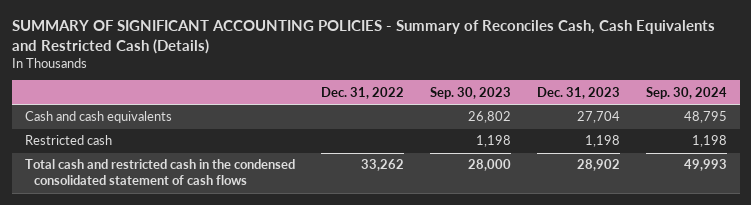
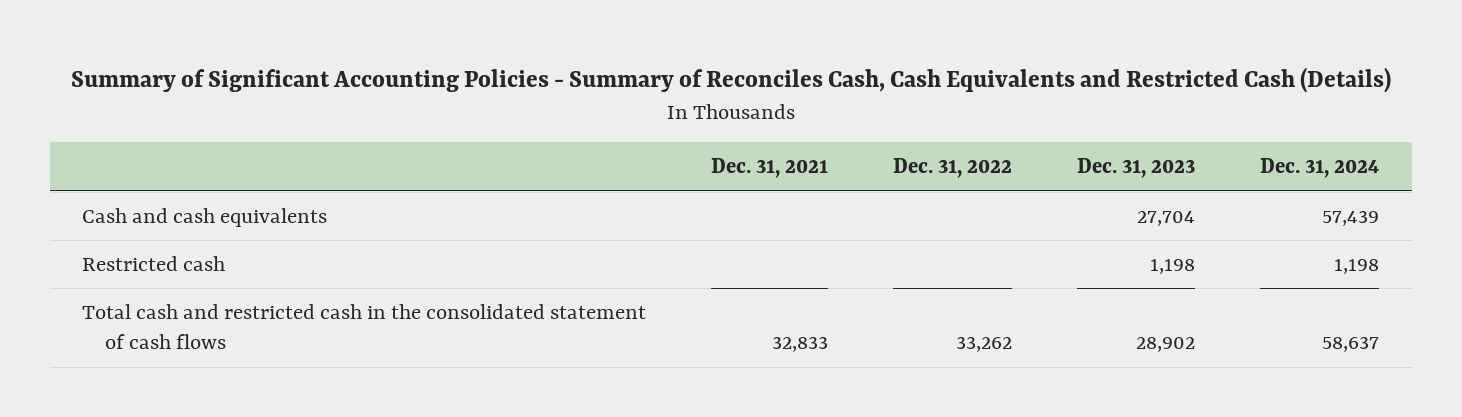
- SUMMARY OF SIGNIFICANT ACCOUNTING POLICIES - Summary of Reconciles Cash, Cash Equivalents and Restricted Cash (Details)
+ Summary of Significant Accounting Policies - Summary of Reconciles Cash, Cash Equivalents and Restricted Cash (Details)
- | Dec. 31, 2022 | Sep. 30, 2023 | Dec. 31, 2023 | Sep. 30, 2024
+ | Dec. 31, 2021 | Dec. 31, 2022 | Dec. 31, 2023 | Dec. 31, 2024
- Total cash and restricted cash in the condensed consolidated statement of cash flows | 33,262 | 28,000 | 28,902 | 49,993
+ Total cash and restricted cash in the consolidated statement of cash flows | 32,833 | 33,262 | 28,902 | 58,637

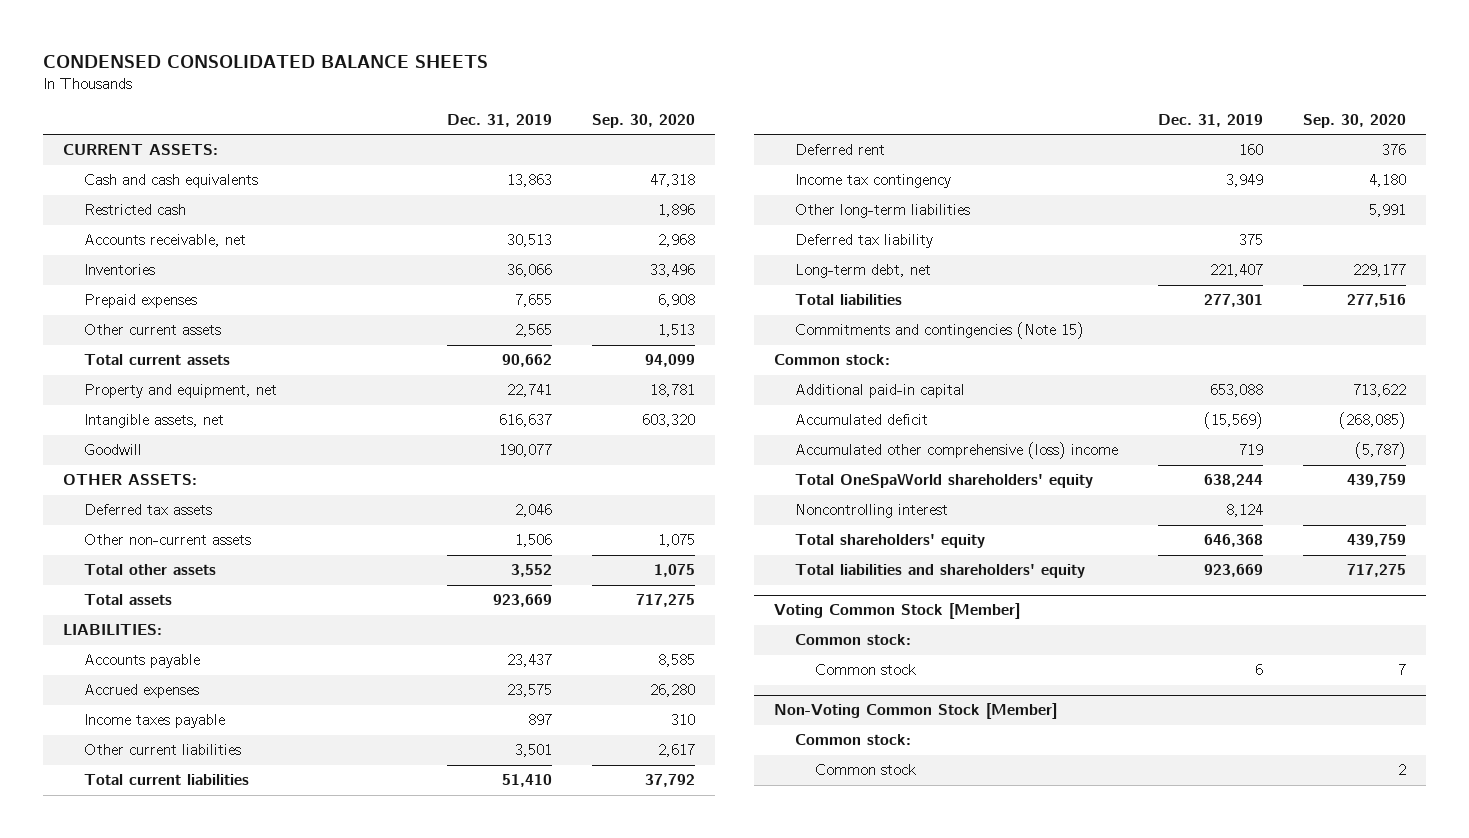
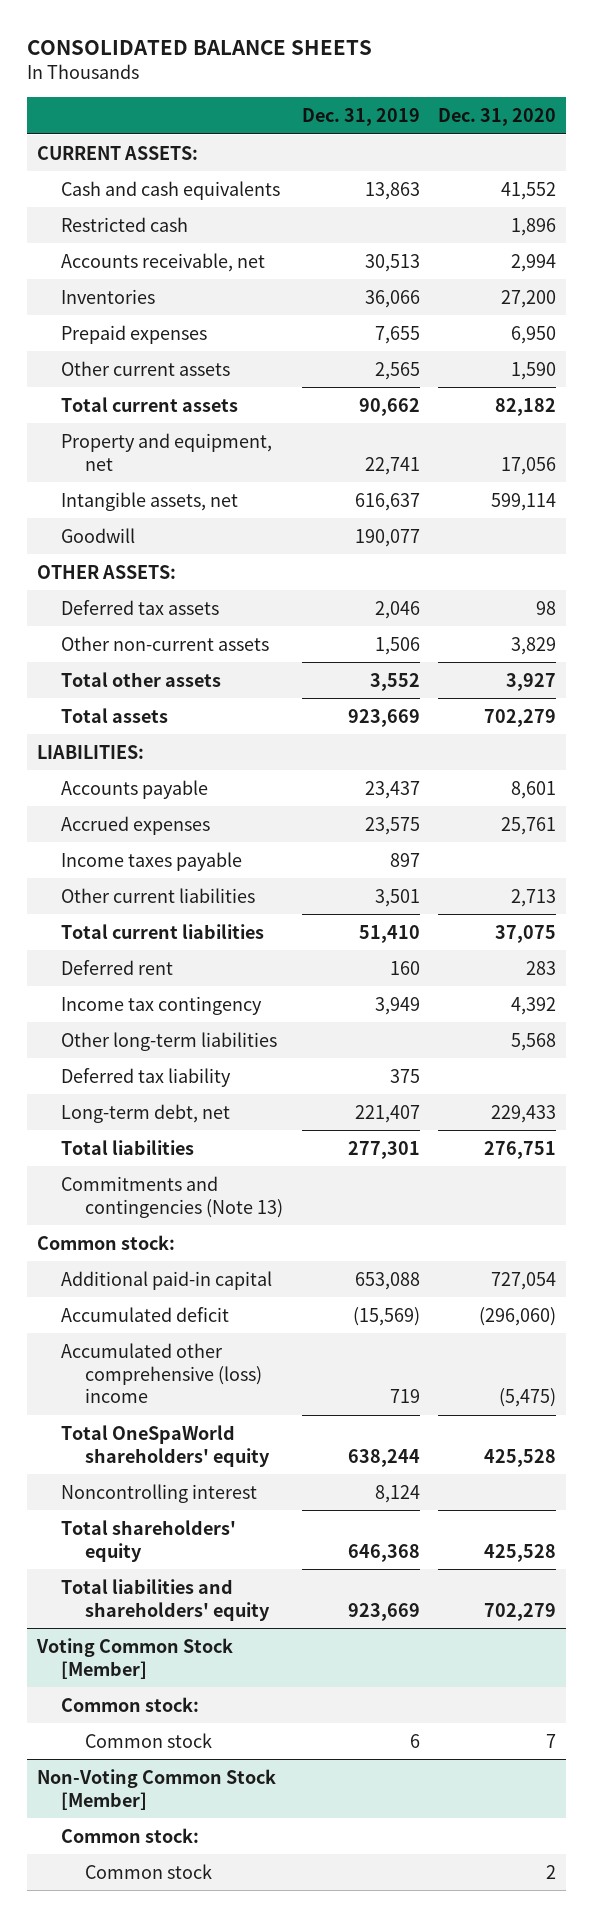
- CONDENSED CONSOLIDATED BALANCE SHEETS
+ CONSOLIDATED BALANCE SHEETS
- | Dec. 31, 2019 | Sep. 30, 2020
+ | Dec. 31, 2019 | Dec. 31, 2020
- Commitments and contingencies (Note 15)
+ Commitments and contingencies (Note 13)

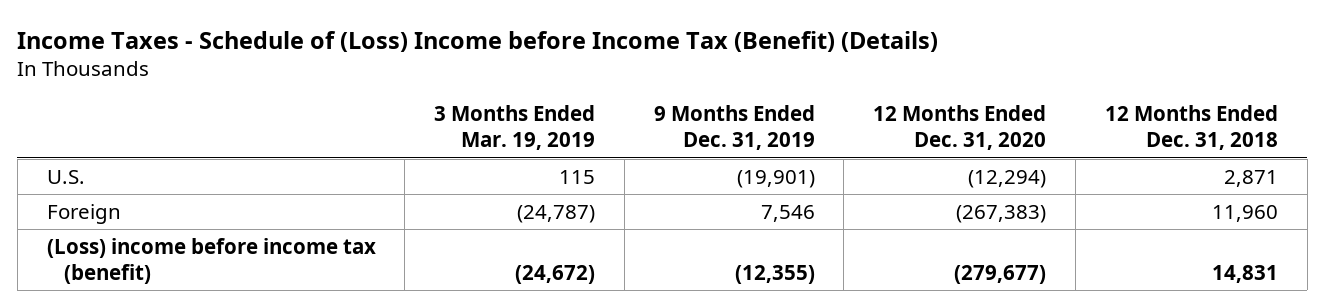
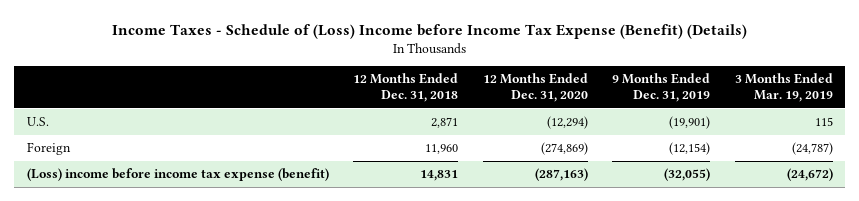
- Income Taxes - Schedule of (Loss) Income before Income Tax (Benefit) (Details)
+ Income Taxes - Schedule of (Loss) Income before Income Tax Expense (Benefit) (Details)
- | 3 Months Ended Mar. 19, 2019 | 9 Months Ended Dec. 31, 2019 | 12 Months Ended Dec. 31, 2020 | 12 Months Ended Dec. 31, 2018
+ | 12 Months Ended Dec. 31, 2018 | 12 Months Ended Dec. 31, 2020 | 9 Months Ended Dec. 31, 2019 | 3 Months Ended Mar. 19, 2019
- Foreign | (24,787) | 7,546 | (267,383) | 11,960
- (Loss) income before income tax (benefit) | (24,672) | (12,355) | (279,677) | 14,831
+ Foreign | 11,960 | (274,869) | (12,154) | (24,787)
+ (Loss) income before income tax expense (benefit) | 14,831 | (287,163) | (32,055) | (24,672)

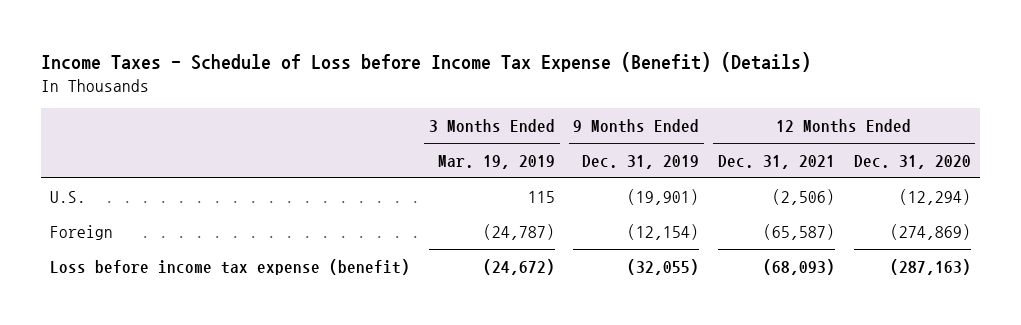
- Income Taxes - Schedule of (Loss) Income before Income Tax Expense (Benefit) (Details)
+ Income Taxes - Schedule of Loss before Income Tax Expense (Benefit) (Details)
- | 12 Months Ended Dec. 31, 2018 | 12 Months Ended Dec. 31, 2020 | 9 Months Ended Dec. 31, 2019 | 3 Months Ended Mar. 19, 2019
+ | 3 Months Ended Mar. 19, 2019 | 9 Months Ended Dec. 31, 2019 | 12 Months Ended Dec. 31, 2021 | 12 Months Ended Dec. 31, 2020
- (Loss) income before income tax expense (benefit) | 14,831 | (287,163) | (32,055) | (24,672)
+ Loss before income tax expense (benefit) | (24,672) | (32,055) | (68,093) | (287,163)

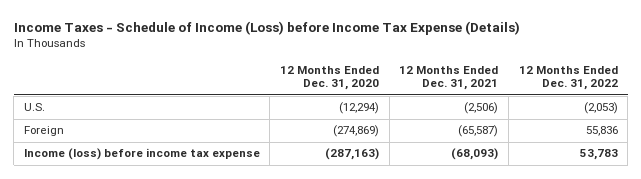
- Income Taxes - Schedule of Loss before Income Tax Expense (Benefit) (Details)
+ Income Taxes - Schedule of Income (Loss) before Income Tax Expense (Details)
- | 3 Months Ended Mar. 19, 2019 | 9 Months Ended Dec. 31, 2019 | 12 Months Ended Dec. 31, 2021 | 12 Months Ended Dec. 31, 2020
+ | 12 Months Ended Dec. 31, 2020 | 12 Months Ended Dec. 31, 2021 | 12 Months Ended Dec. 31, 2022
- Loss before income tax expense (benefit) | (24,672) | (32,055) | (68,093) | (287,163)
+ Income (loss) before income tax expense | (287,163) | (68,093) | 53,783

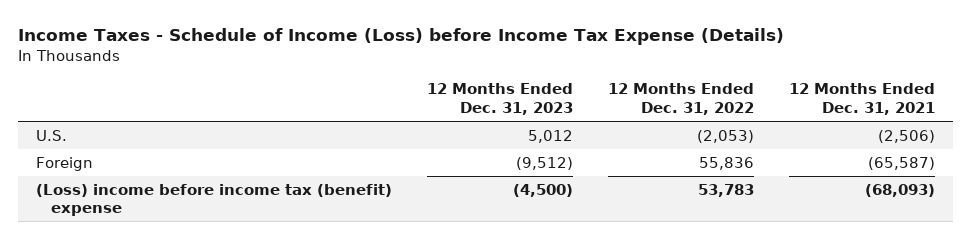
- | 12 Months Ended Dec. 31, 2020 | 12 Months Ended Dec. 31, 2021 | 12 Months Ended Dec. 31, 2022
+ | 12 Months Ended Dec. 31, 2023 | 12 Months Ended Dec. 31, 2022 | 12 Months Ended Dec. 31, 2021
- Income (loss) before income tax expense | (287,163) | (68,093) | 53,783
+ (Loss) income before income tax (benefit) expense | (4,500) | 53,783 | (68,093)

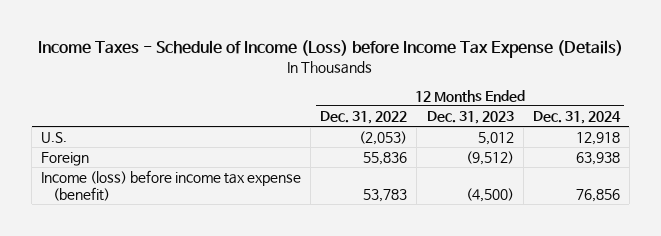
- | 12 Months Ended Dec. 31, 2023 | 12 Months Ended Dec. 31, 2022 | 12 Months Ended Dec. 31, 2021
+ | 12 Months Ended Dec. 31, 2022 | 12 Months Ended Dec. 31, 2023 | 12 Months Ended Dec. 31, 2024
- (Loss) income before income tax (benefit) expense | (4,500) | 53,783 | (68,093)
+ Income (loss) before income tax expense (benefit) | 53,783 | (4,500) | 76,856

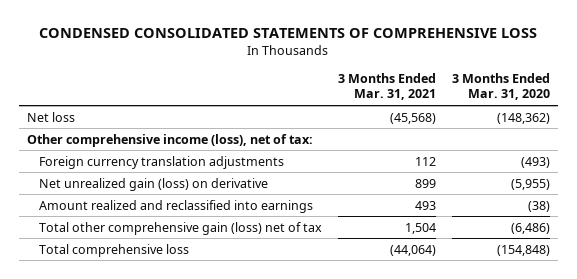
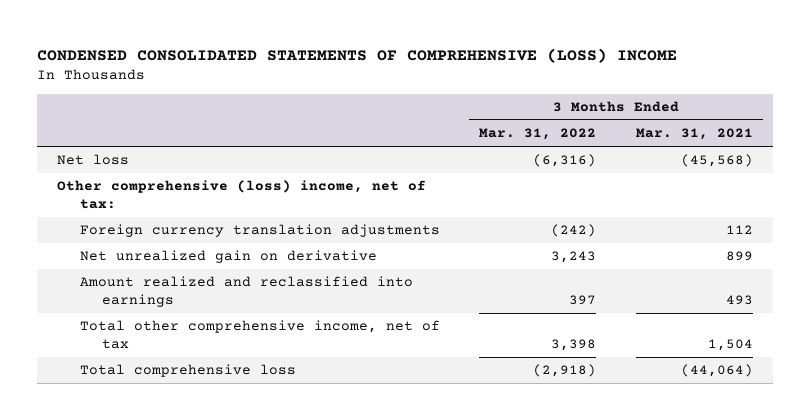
- CONDENSED CONSOLIDATED STATEMENTS OF COMPREHENSIVE LOSS
+ CONDENSED CONSOLIDATED STATEMENTS OF COMPREHENSIVE (LOSS) INCOME
- | 3 Months Ended Mar. 31, 2021 | 3 Months Ended Mar. 31, 2020
+ | 3 Months Ended Mar. 31, 2022 | 3 Months Ended Mar. 31, 2021
- Other comprehensive income (loss), net of tax:
+ Other comprehensive (loss) income, net of tax:
- Net unrealized gain (loss) on derivative | 899 | (5,955)
+ Net unrealized gain on derivative | 3,243 | 899
- Total other comprehensive gain (loss) net of tax | 1,504 | (6,486)
+ Total other comprehensive income, net of tax | 3,398 | 1,504

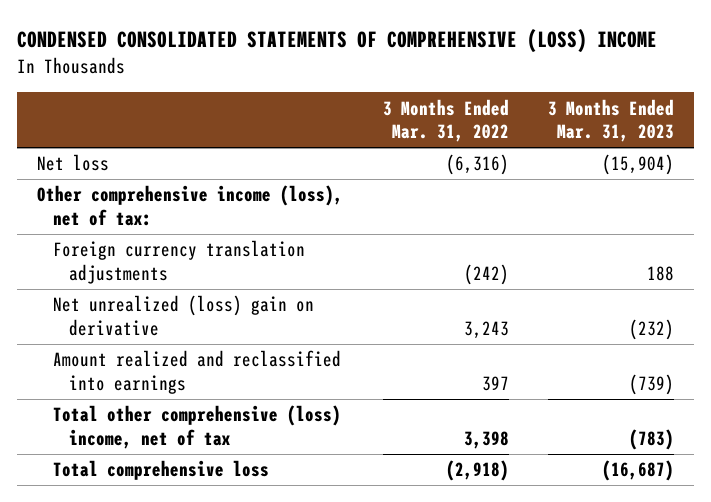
- | 3 Months Ended Mar. 31, 2022 | 3 Months Ended Mar. 31, 2021
+ | 3 Months Ended Mar. 31, 2022 | 3 Months Ended Mar. 31, 2023
- Other comprehensive (loss) income, net of tax:
+ Other comprehensive income (loss), net of tax:
- Net unrealized gain on derivative | 3,243 | 899
+ Net unrealized (loss) gain on derivative | 3,243 | (232)
- Total other comprehensive income, net of tax | 3,398 | 1,504
+ Total other comprehensive (loss) income, net of tax | 3,398 | (783)

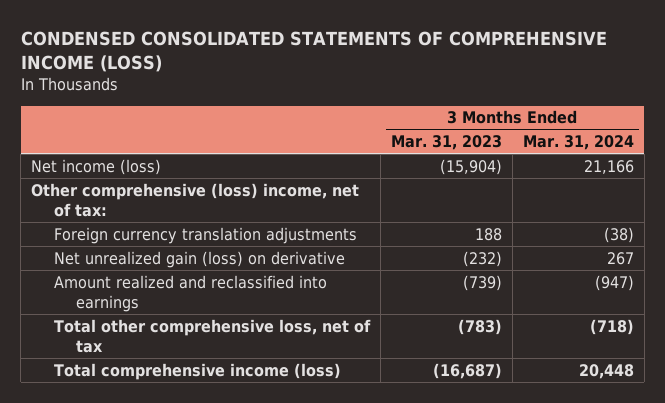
- CONDENSED CONSOLIDATED STATEMENTS OF COMPREHENSIVE (LOSS) INCOME
+ CONDENSED CONSOLIDATED STATEMENTS OF COMPREHENSIVE INCOME (LOSS)
- | 3 Months Ended Mar. 31, 2022 | 3 Months Ended Mar. 31, 2023
+ | 3 Months Ended Mar. 31, 2023 | 3 Months Ended Mar. 31, 2024
- Net loss | (6,316) | (15,904)
- Other comprehensive income (loss), net of tax:
+ Net income (loss) | (15,904) | 21,166
+ Other comprehensive (loss) income, net of tax:
- Net unrealized (loss) gain on derivative | 3,243 | (232)
+ Net unrealized gain (loss) on derivative | (232) | 267
- Total other comprehensive (loss) income, net of tax | 3,398 | (783)
- Total comprehensive loss | (2,918) | (16,687)
+ Total other comprehensive loss, net of tax | (783) | (718)
+ Total comprehensive income (loss) | (16,687) | 20,448

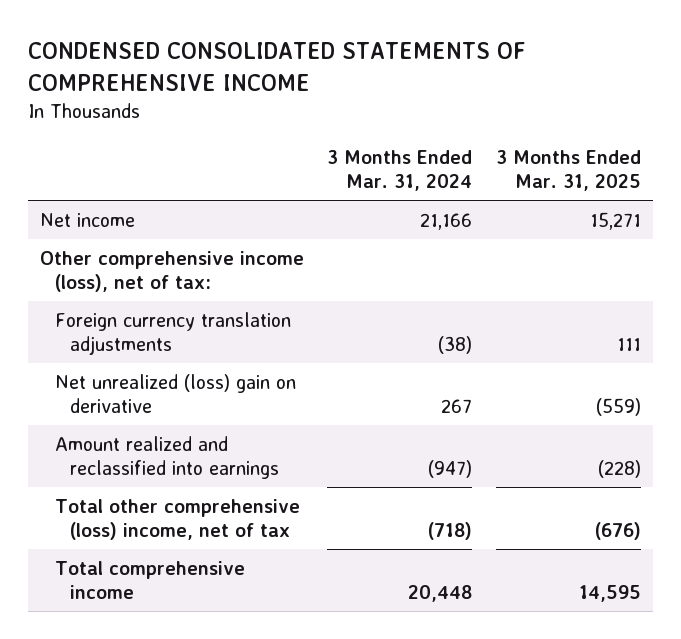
- CONDENSED CONSOLIDATED STATEMENTS OF COMPREHENSIVE INCOME (LOSS)
+ CONDENSED CONSOLIDATED STATEMENTS OF COMPREHENSIVE INCOME
- | 3 Months Ended Mar. 31, 2023 | 3 Months Ended Mar. 31, 2024
+ | 3 Months Ended Mar. 31, 2024 | 3 Months Ended Mar. 31, 2025
- Net income (loss) | (15,904) | 21,166
- Other comprehensive (loss) income, net of tax:
+ Net income | 21,166 | 15,271
+ Other comprehensive income (loss), net of tax:
- Net unrealized gain (loss) on derivative | (232) | 267
+ Net unrealized (loss) gain on derivative | 267 | (559)
- Total other comprehensive loss, net of tax | (783) | (718)
- Total comprehensive income (loss) | (16,687) | 20,448
+ Total other comprehensive (loss) income, net of tax | (718) | (676)
+ Total comprehensive income | 20,448 | 14,595

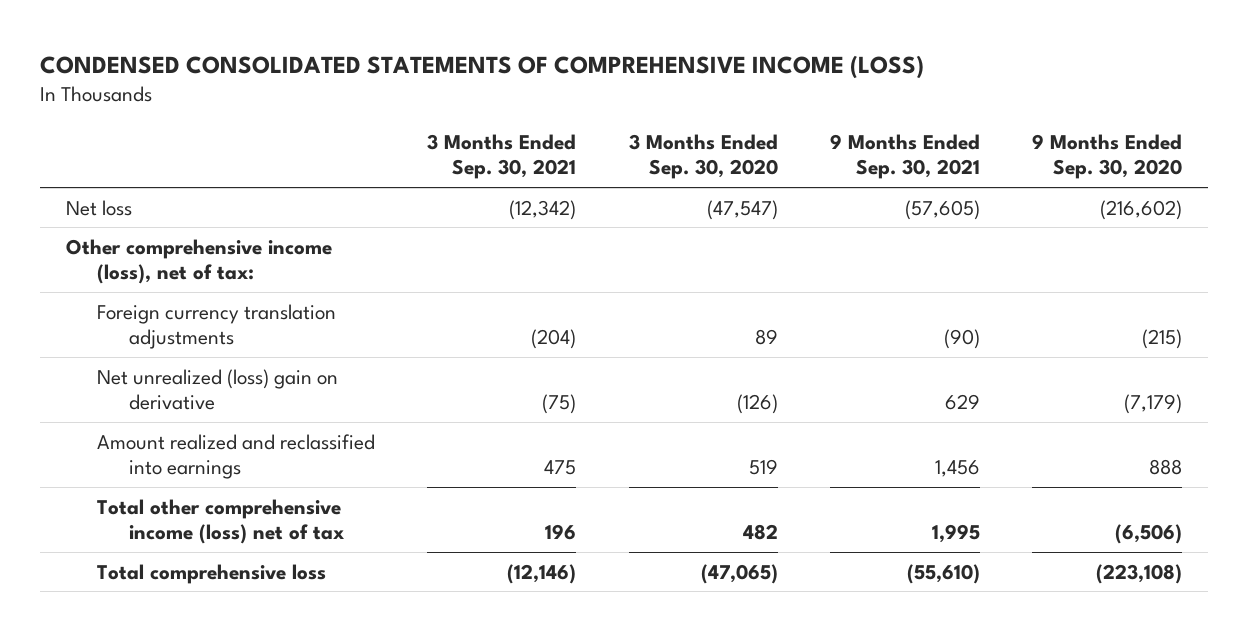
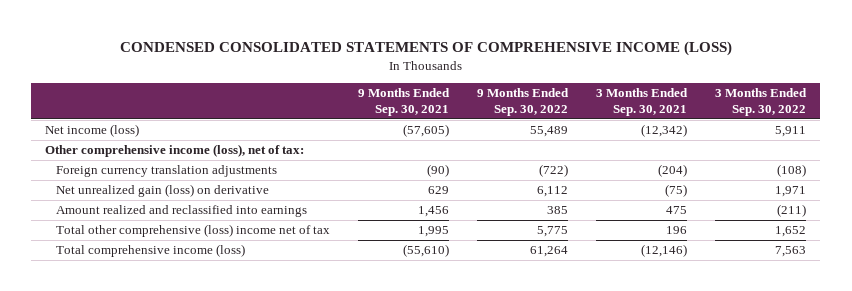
- | 3 Months Ended Sep. 30, 2021 | 3 Months Ended Sep. 30, 2020 | 9 Months Ended Sep. 30, 2021 | 9 Months Ended Sep. 30, 2020
+ | 9 Months Ended Sep. 30, 2021 | 9 Months Ended Sep. 30, 2022 | 3 Months Ended Sep. 30, 2021 | 3 Months Ended Sep. 30, 2022
- Net loss | (12,342) | (47,547) | (57,605) | (216,602)
+ Net income (loss) | (57,605) | 55,489 | (12,342) | 5,911
- Net unrealized (loss) gain on derivative | (75) | (126) | 629 | (7,179)
+ Net unrealized gain (loss) on derivative | 629 | 6,112 | (75) | 1,971
- Total other comprehensive income (loss) net of tax | 196 | 482 | 1,995 | (6,506)
- Total comprehensive loss | (12,146) | (47,065) | (55,610) | (223,108)
+ Total other comprehensive (loss) income net of tax | 1,995 | 5,775 | 196 | 1,652
+ Total comprehensive income (loss) | (55,610) | 61,264 | (12,146) | 7,563

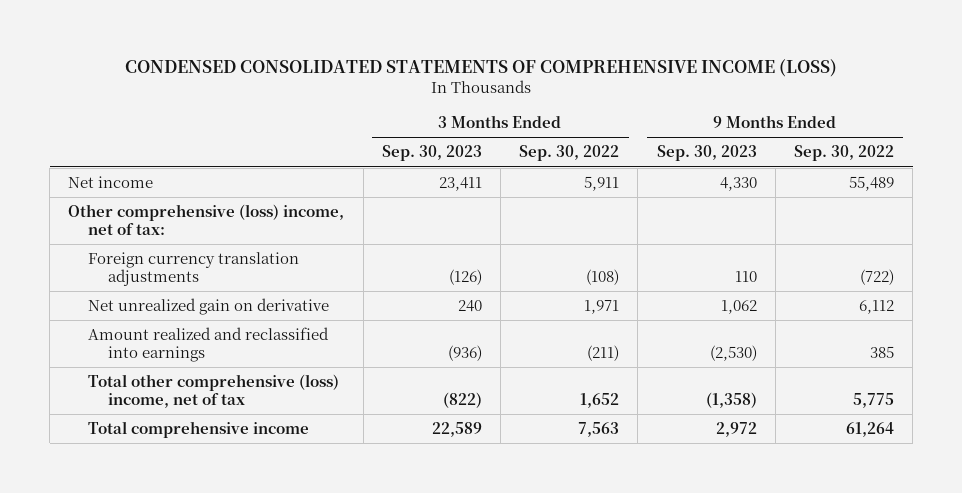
- | 9 Months Ended Sep. 30, 2021 | 9 Months Ended Sep. 30, 2022 | 3 Months Ended Sep. 30, 2021 | 3 Months Ended Sep. 30, 2022
+ | 3 Months Ended Sep. 30, 2023 | 3 Months Ended Sep. 30, 2022 | 9 Months Ended Sep. 30, 2023 | 9 Months Ended Sep. 30, 2022
- Net income (loss) | (57,605) | 55,489 | (12,342) | 5,911
- Other comprehensive income (loss), net of tax:
+ Net income | 23,411 | 5,911 | 4,330 | 55,489
+ Other comprehensive (loss) income, net of tax:
- Net unrealized gain (loss) on derivative | 629 | 6,112 | (75) | 1,971
+ Net unrealized gain on derivative | 240 | 1,971 | 1,062 | 6,112
- Total other comprehensive (loss) income net of tax | 1,995 | 5,775 | 196 | 1,652
- Total comprehensive income (loss) | (55,610) | 61,264 | (12,146) | 7,563
+ Total other comprehensive (loss) income, net of tax | (822) | 1,652 | (1,358) | 5,775
+ Total comprehensive income | 22,589 | 7,563 | 2,972 | 61,264

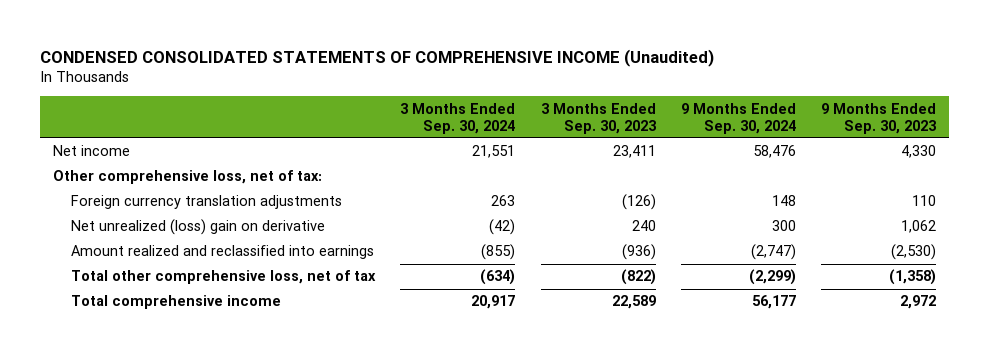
- CONDENSED CONSOLIDATED STATEMENTS OF COMPREHENSIVE INCOME (LOSS)
+ CONDENSED CONSOLIDATED STATEMENTS OF COMPREHENSIVE INCOME (Unaudited)
- | 3 Months Ended Sep. 30, 2023 | 3 Months Ended Sep. 30, 2022 | 9 Months Ended Sep. 30, 2023 | 9 Months Ended Sep. 30, 2022
+ | 3 Months Ended Sep. 30, 2024 | 3 Months Ended Sep. 30, 2023 | 9 Months Ended Sep. 30, 2024 | 9 Months Ended Sep. 30, 2023
- Other comprehensive (loss) income, net of tax:
+ Other comprehensive loss, net of tax:
- Net unrealized gain on derivative | 240 | 1,971 | 1,062 | 6,112
+ Net unrealized (loss) gain on derivative | (42) | 240 | 300 | 1,062
- Total other comprehensive (loss) income, net of tax | (822) | 1,652 | (1,358) | 5,775
+ Total other comprehensive loss, net of tax | (634) | (822) | (2,299) | (1,358)

